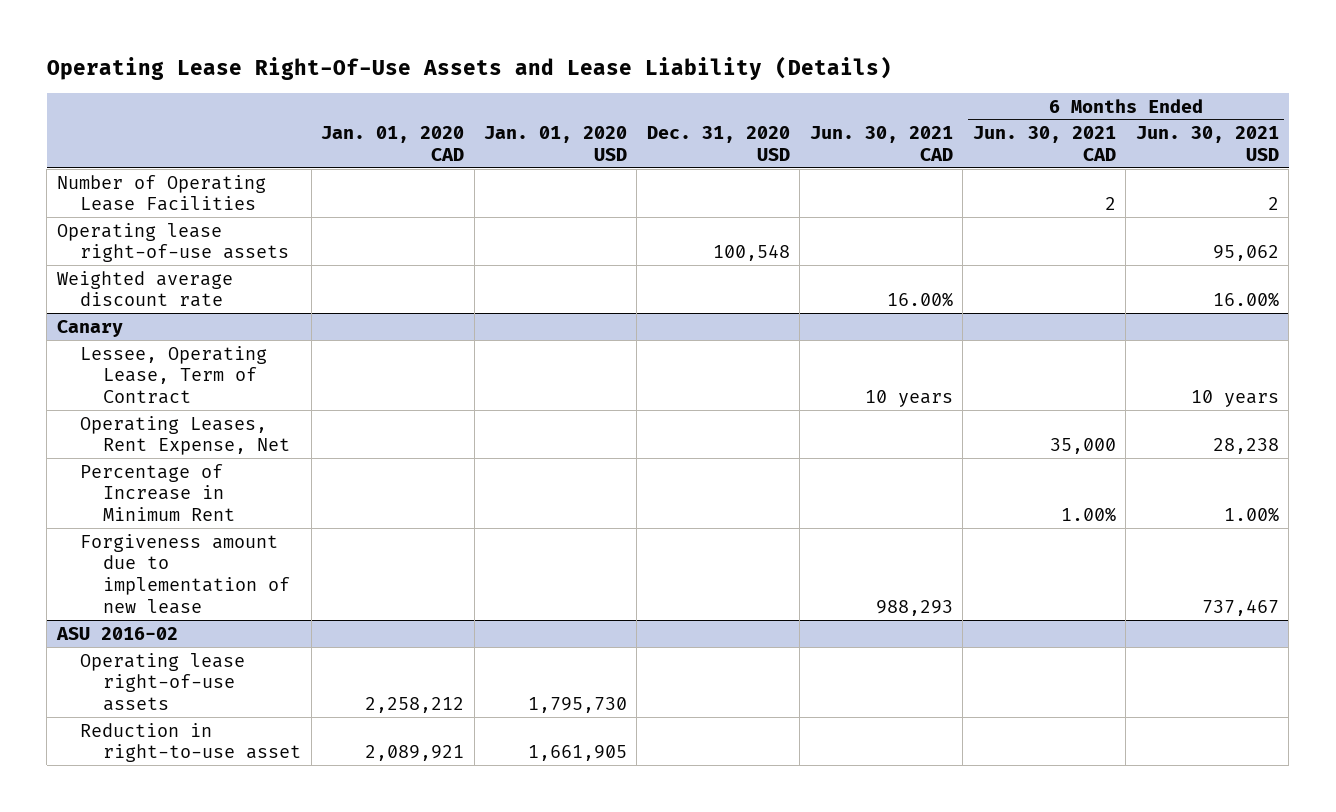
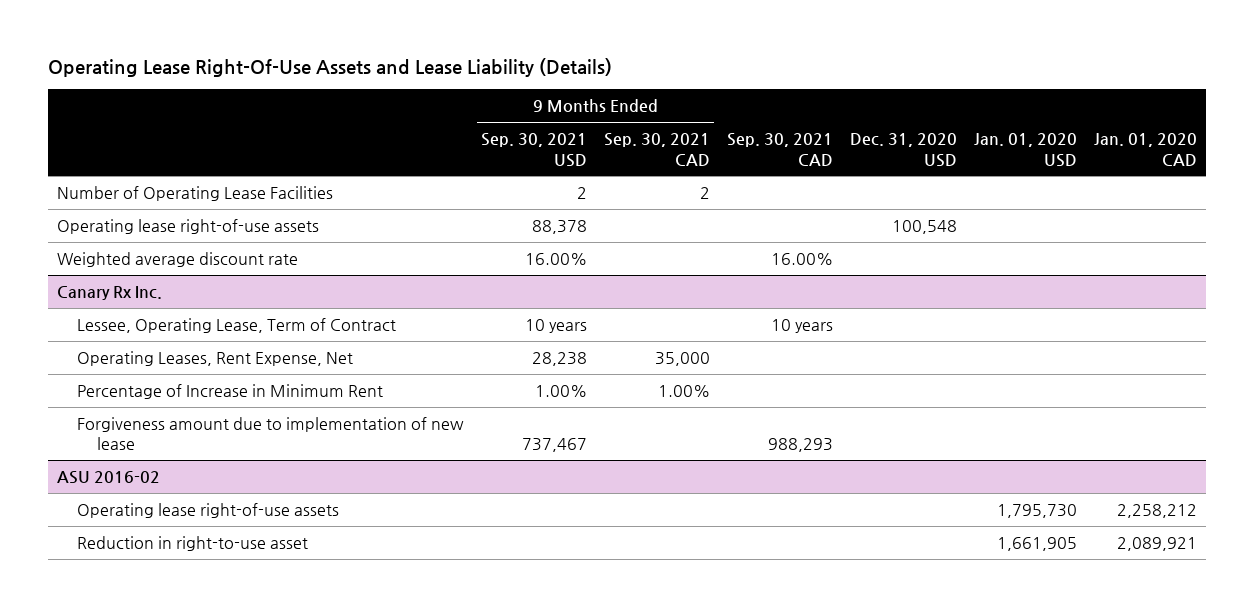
- | Jan. 01, 2020 CAD | Jan. 01, 2020 USD | Dec. 31, 2020 USD | Jun. 30, 2021 CAD | 6 Months Ended Jun. 30, 2021 CAD | 6 Months Ended Jun. 30, 2021 USD
+ | 9 Months Ended Sep. 30, 2021 USD | 9 Months Ended Sep. 30, 2021 CAD | Sep. 30, 2021 CAD | Dec. 31, 2020 USD | Jan. 01, 2020 USD | Jan. 01, 2020 CAD
- Canary
+ Canary Rx Inc.

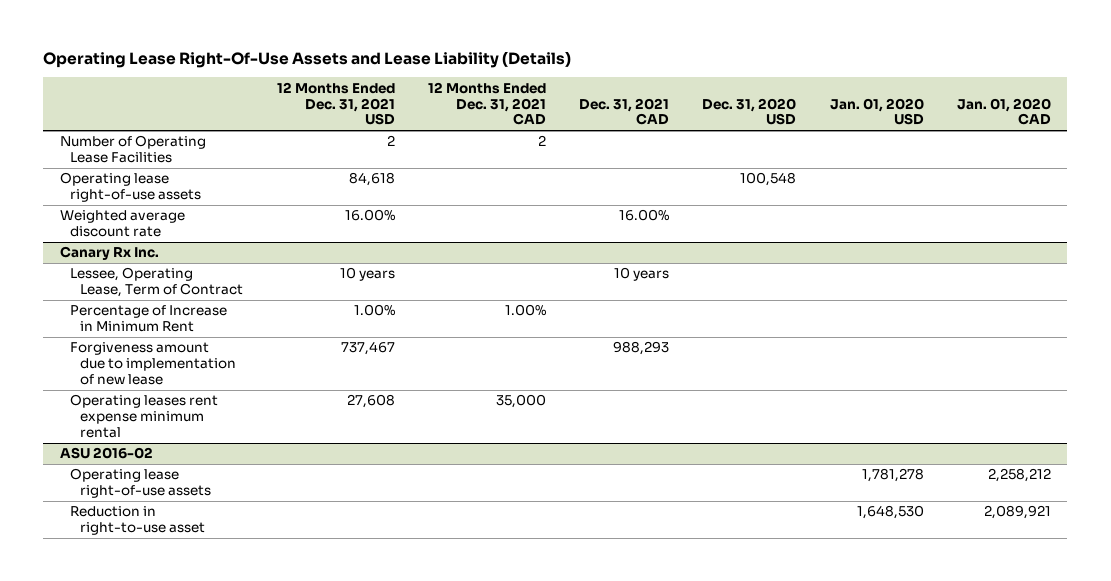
- | 9 Months Ended Sep. 30, 2021 USD | 9 Months Ended Sep. 30, 2021 CAD | Sep. 30, 2021 CAD | Dec. 31, 2020 USD | Jan. 01, 2020 USD | Jan. 01, 2020 CAD
+ | 12 Months Ended Dec. 31, 2021 USD | 12 Months Ended Dec. 31, 2021 CAD | Dec. 31, 2021 CAD | Dec. 31, 2020 USD | Jan. 01, 2020 USD | Jan. 01, 2020 CAD
@ Canary Rx Inc.
- Operating Leases, Rent Expense, Net | 28,238 | 35,000 | | | |
+ Operating leases rent expense minimum rental | 27,608 | 35,000 | | | |
@ ASU 2016-02
- Operating lease right-of-use assets | | | | | 1,795,730 | 2,258,212
- Reduction in right-to-use asset | | | | | 1,661,905 | 2,089,921
+ Operating lease right-of-use assets | | | | | 1,781,278 | 2,258,212
+ Reduction in right-to-use asset | | | | | 1,648,530 | 2,089,921

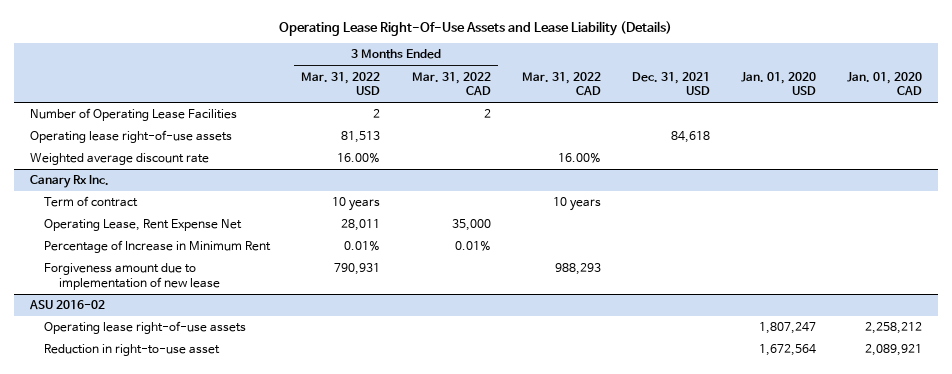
- | 12 Months Ended Dec. 31, 2021 USD | 12 Months Ended Dec. 31, 2021 CAD | Dec. 31, 2021 CAD | Dec. 31, 2020 USD | Jan. 01, 2020 USD | Jan. 01, 2020 CAD
+ | 3 Months Ended Mar. 31, 2022 USD | 3 Months Ended Mar. 31, 2022 CAD | Mar. 31, 2022 CAD | Dec. 31, 2021 USD | Jan. 01, 2020 USD | Jan. 01, 2020 CAD
@ Canary Rx Inc.
- Lessee, Operating Lease, Term of Contract | 10 years | | 10 years | | |
+ Term of contract | 10 years | | 10 years | | |
+ Operating Lease, Rent Expense Net | 28,011 | 35,000 | | | |
- Operating leases rent expense minimum rental | 27,608 | 35,000 | | | |
@ ASU 2016-02
- Operating lease right-of-use assets | | | | | 1,781,278 | 2,258,212
- Reduction in right-to-use asset | | | | | 1,648,530 | 2,089,921
+ Operating lease right-of-use assets | | | | | 1,807,247 | 2,258,212
+ Reduction in right-to-use asset | | | | | 1,672,564 | 2,089,921

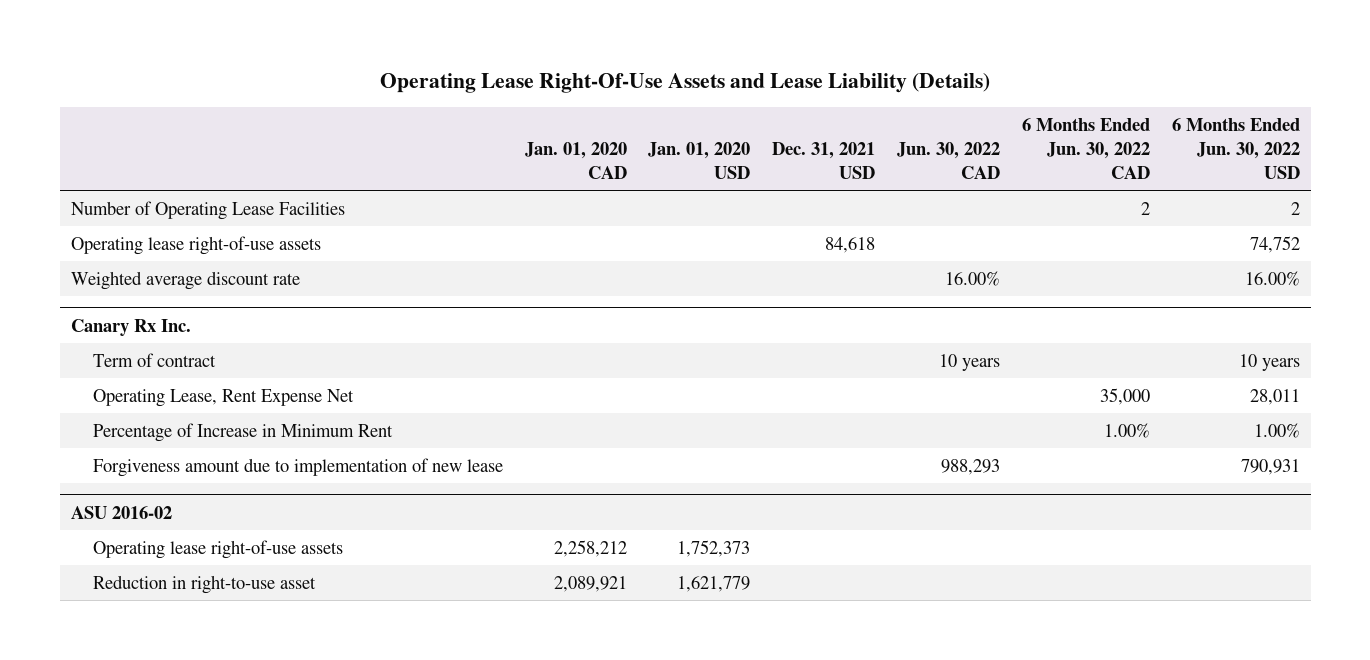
- | 3 Months Ended Mar. 31, 2022 USD | 3 Months Ended Mar. 31, 2022 CAD | Mar. 31, 2022 CAD | Dec. 31, 2021 USD | Jan. 01, 2020 USD | Jan. 01, 2020 CAD
+ | Jan. 01, 2020 CAD | Jan. 01, 2020 USD | Dec. 31, 2021 USD | Jun. 30, 2022 CAD | 6 Months Ended Jun. 30, 2022 CAD | 6 Months Ended Jun. 30, 2022 USD
@ ASU 2016-02
- Operating lease right-of-use assets | | | | | 1,807,247 | 2,258,212
- Reduction in right-to-use asset | | | | | 1,672,564 | 2,089,921
+ Operating lease right-of-use assets | 2,258,212 | 1,752,373 | | | |
+ Reduction in right-to-use asset | 2,089,921 | 1,621,779 | | | |

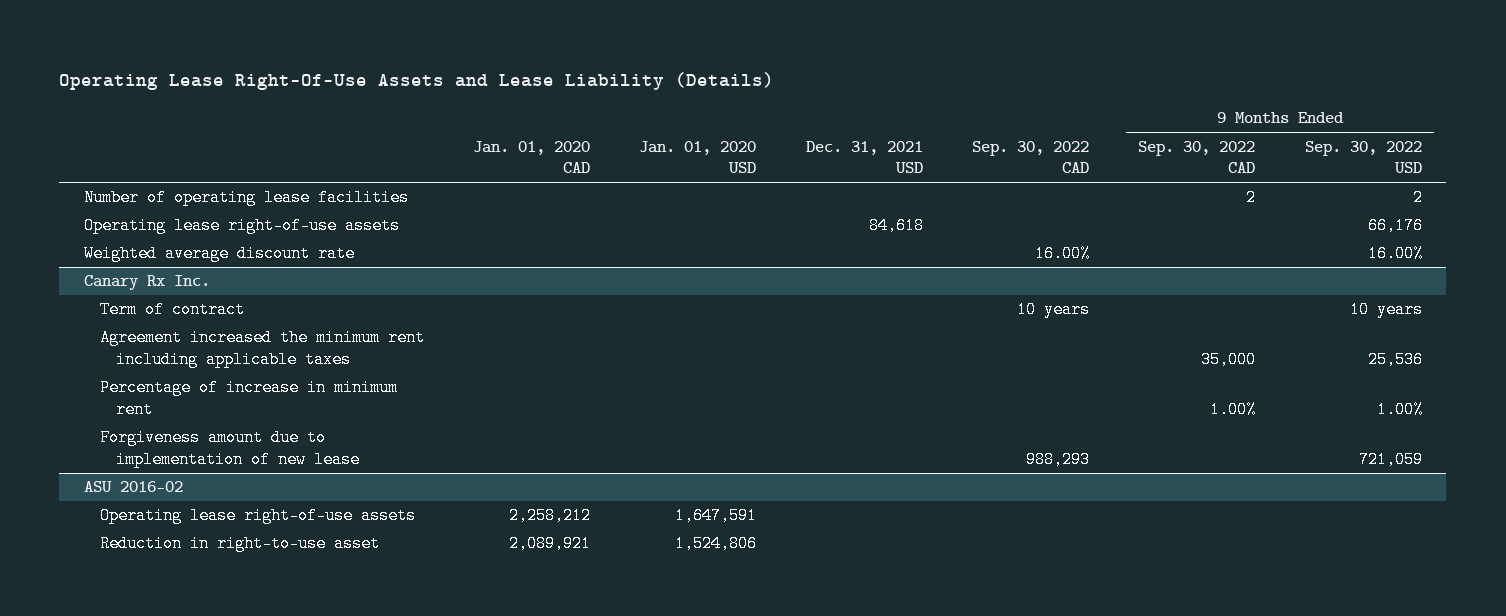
- | Jan. 01, 2020 CAD | Jan. 01, 2020 USD | Dec. 31, 2021 USD | Jun. 30, 2022 CAD | 6 Months Ended Jun. 30, 2022 CAD | 6 Months Ended Jun. 30, 2022 USD
+ | Jan. 01, 2020 CAD | Jan. 01, 2020 USD | Dec. 31, 2021 USD | Sep. 30, 2022 CAD | 9 Months Ended Sep. 30, 2022 CAD | 9 Months Ended Sep. 30, 2022 USD
- Number of Operating Lease Facilities | | | | | 2 | 2
+ Number of operating lease facilities | | | | | 2 | 2
@ Canary Rx Inc.
- Operating Lease, Rent Expense Net | | | | | 35,000 | 28,011
- Percentage of Increase in Minimum Rent | | | | | 1.00% | 1.00%
+ Agreement increased the minimum rent including applicable taxes | | | | | 35,000 | 25,536
+ Percentage of increase in minimum rent | | | | | 1.00% | 1.00%
@ ASU 2016-02
- Operating lease right-of-use assets | 2,258,212 | 1,752,373 | | | |
- Reduction in right-to-use asset | 2,089,921 | 1,621,779 | | | |
+ Operating lease right-of-use assets | 2,258,212 | 1,647,591 | | | |
+ Reduction in right-to-use asset | 2,089,921 | 1,524,806 | | | |

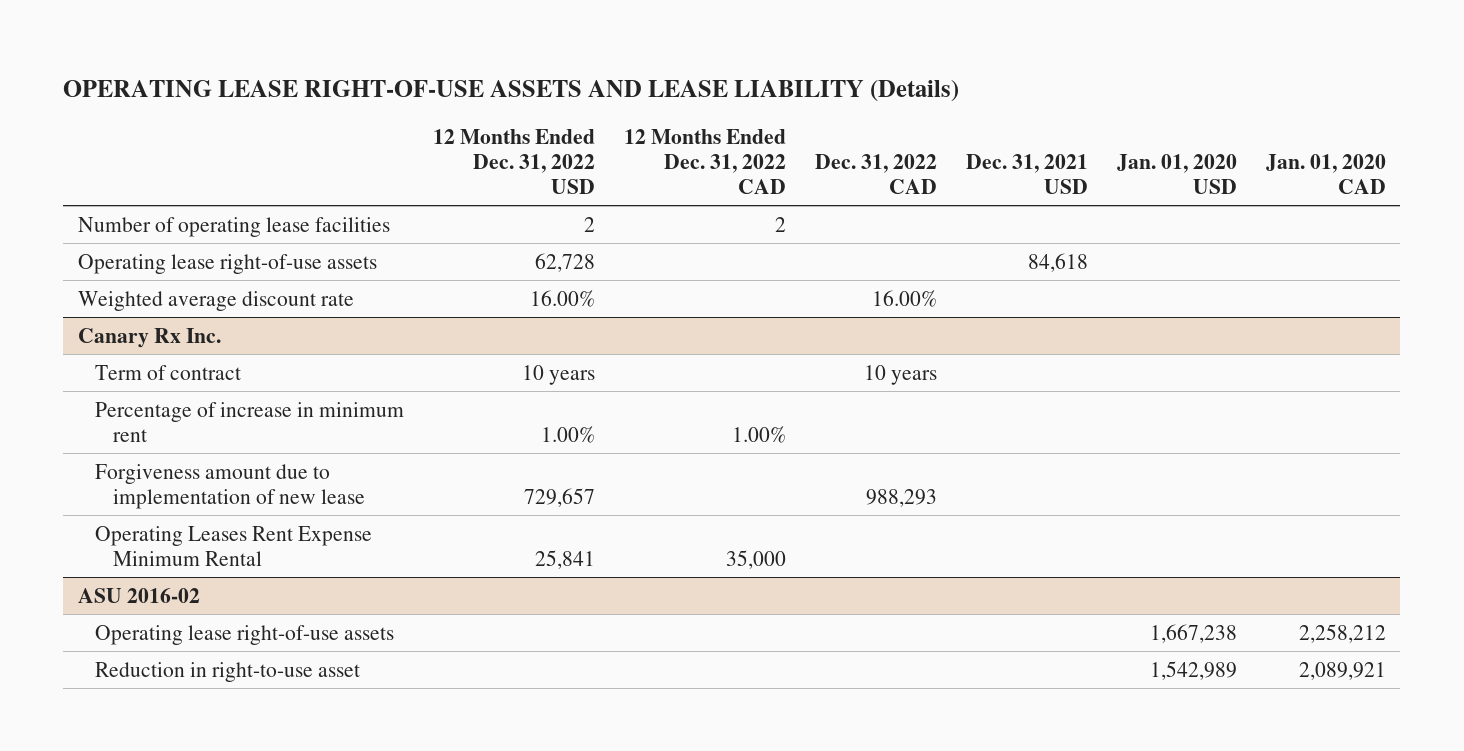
- Operating Lease Right-Of-Use Assets and Lease Liability (Details)
+ OPERATING LEASE RIGHT-OF-USE ASSETS AND LEASE LIABILITY (Details)
- | Jan. 01, 2020 CAD | Jan. 01, 2020 USD | Dec. 31, 2021 USD | Sep. 30, 2022 CAD | 9 Months Ended Sep. 30, 2022 CAD | 9 Months Ended Sep. 30, 2022 USD
+ | 12 Months Ended Dec. 31, 2022 USD | 12 Months Ended Dec. 31, 2022 CAD | Dec. 31, 2022 CAD | Dec. 31, 2021 USD | Jan. 01, 2020 USD | Jan. 01, 2020 CAD
@ Canary Rx Inc.
- Agreement increased the minimum rent including applicable taxes | | | | | 35,000 | 25,536
+ Operating Leases Rent Expense Minimum Rental | 25,841 | 35,000 | | | |
@ ASU 2016-02
- Operating lease right-of-use assets | 2,258,212 | 1,647,591 | | | |
- Reduction in right-to-use asset | 2,089,921 | 1,524,806 | | | |
+ Operating lease right-of-use assets | | | | | 1,667,238 | 2,258,212
+ Reduction in right-to-use asset | | | | | 1,542,989 | 2,089,921

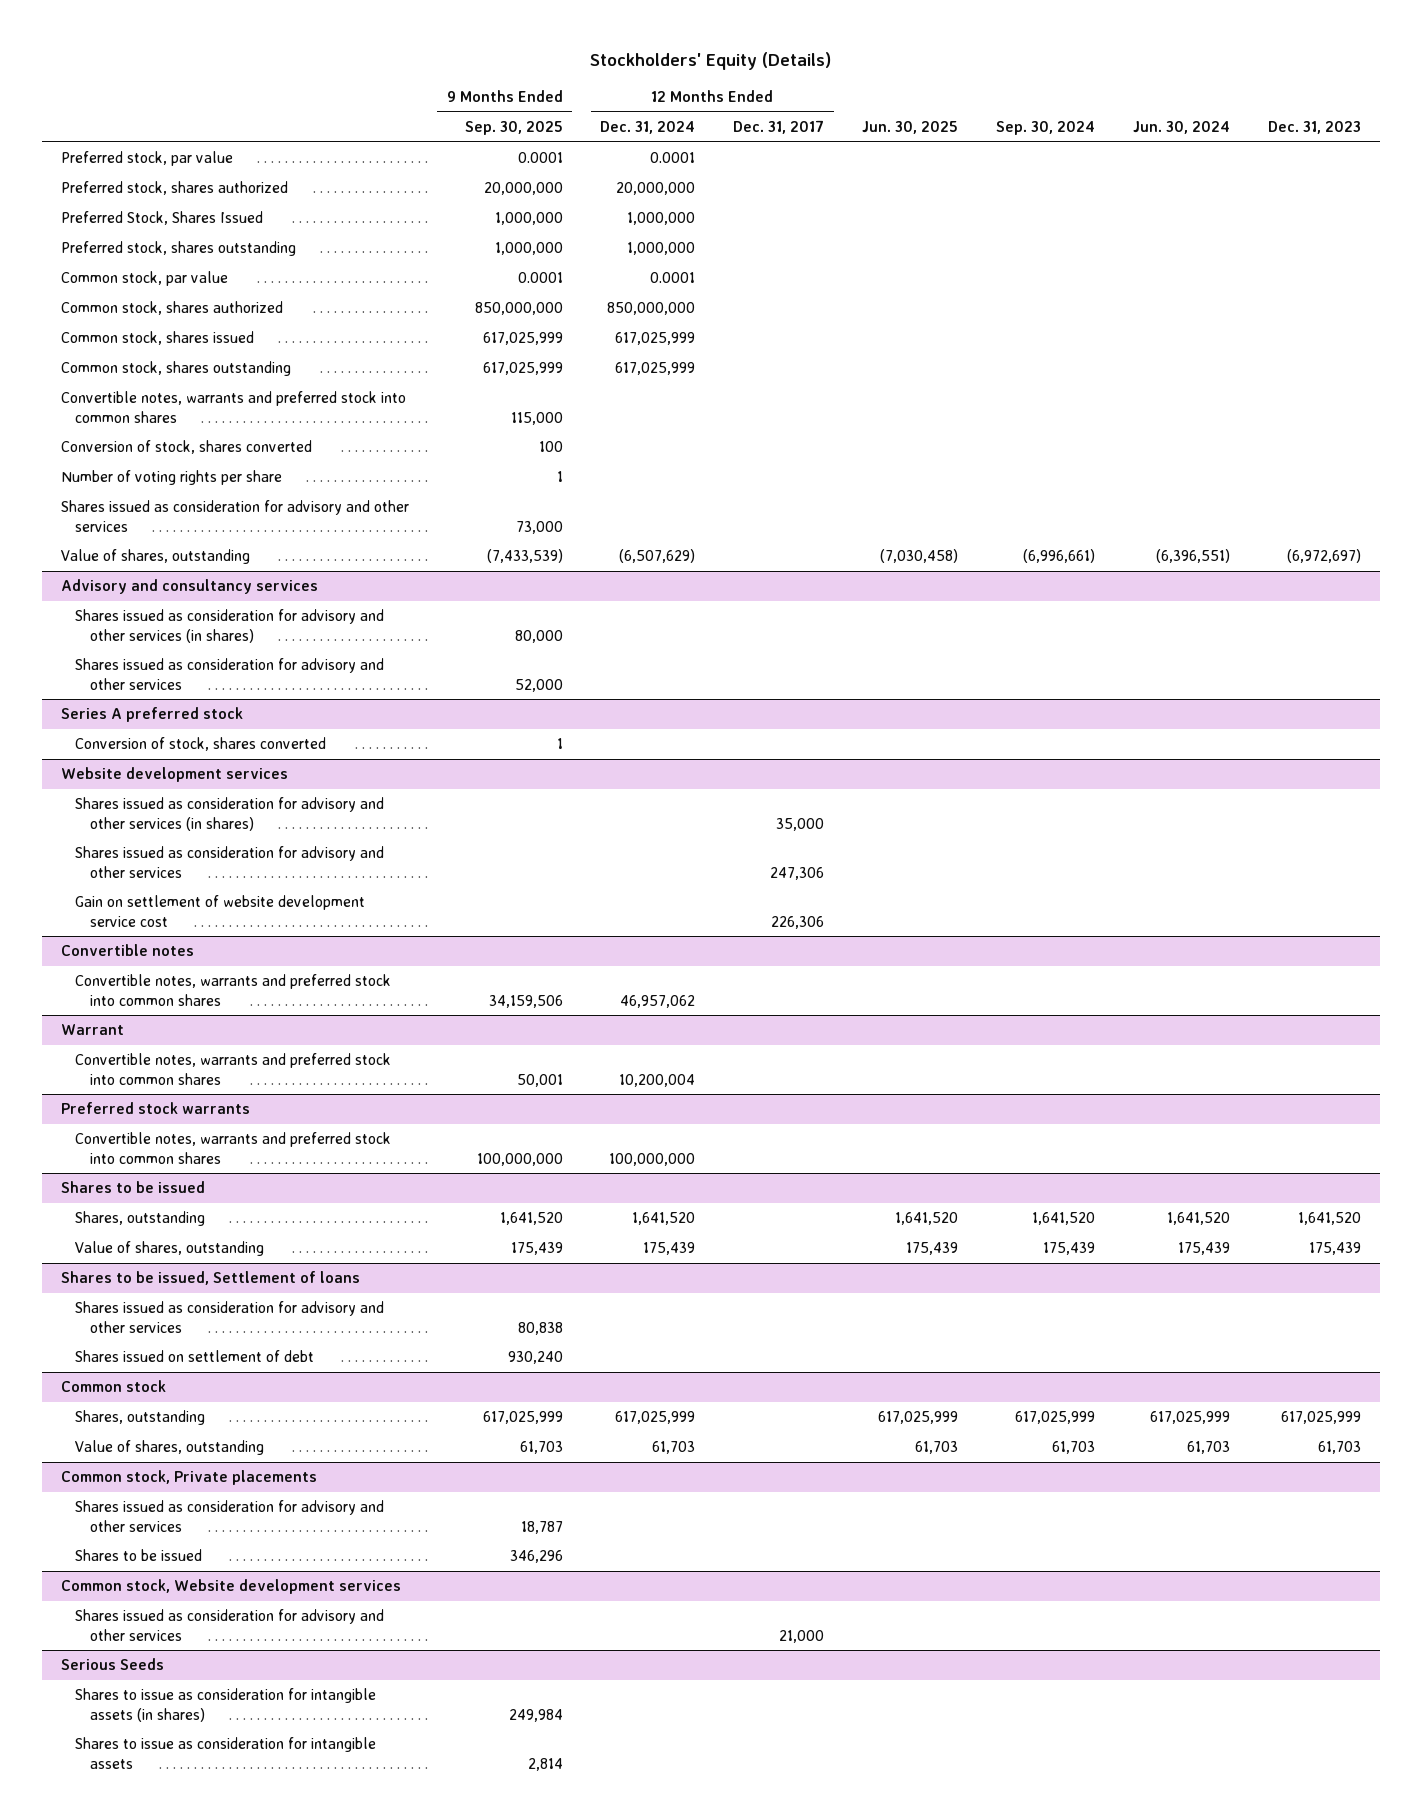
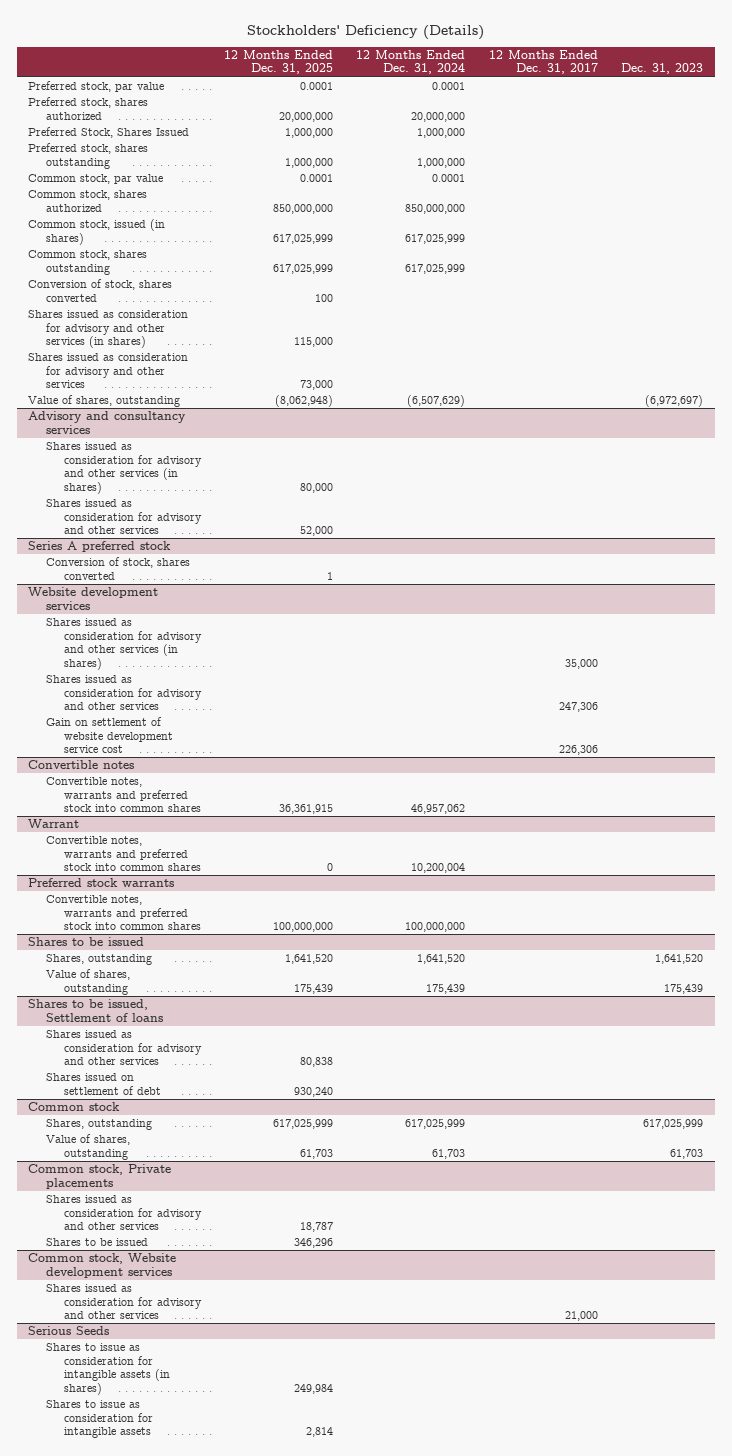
- Stockholders' Equity (Details)
+ Stockholders' Deficiency (Details)
- | 9 Months Ended Sep. 30, 2025 | 12 Months Ended Dec. 31, 2024 | 12 Months Ended Dec. 31, 2017 | Jun. 30, 2025 | Sep. 30, 2024 | Jun. 30, 2024 | Dec. 31, 2023
+ | 12 Months Ended Dec. 31, 2025 | 12 Months Ended Dec. 31, 2024 | 12 Months Ended Dec. 31, 2017 | Dec. 31, 2023
- Common stock, shares issued | 617,025,999 | 617,025,999 | | | | |
+ Common stock, issued (in shares) | 617,025,999 | 617,025,999 | |
- Convertible notes, warrants and preferred stock into common shares | 115,000 | | | | | |
- Number of voting rights per share | 1 | | | | | |
+ Shares issued as consideration for advisory and other services (in shares) | 115,000 | | |

